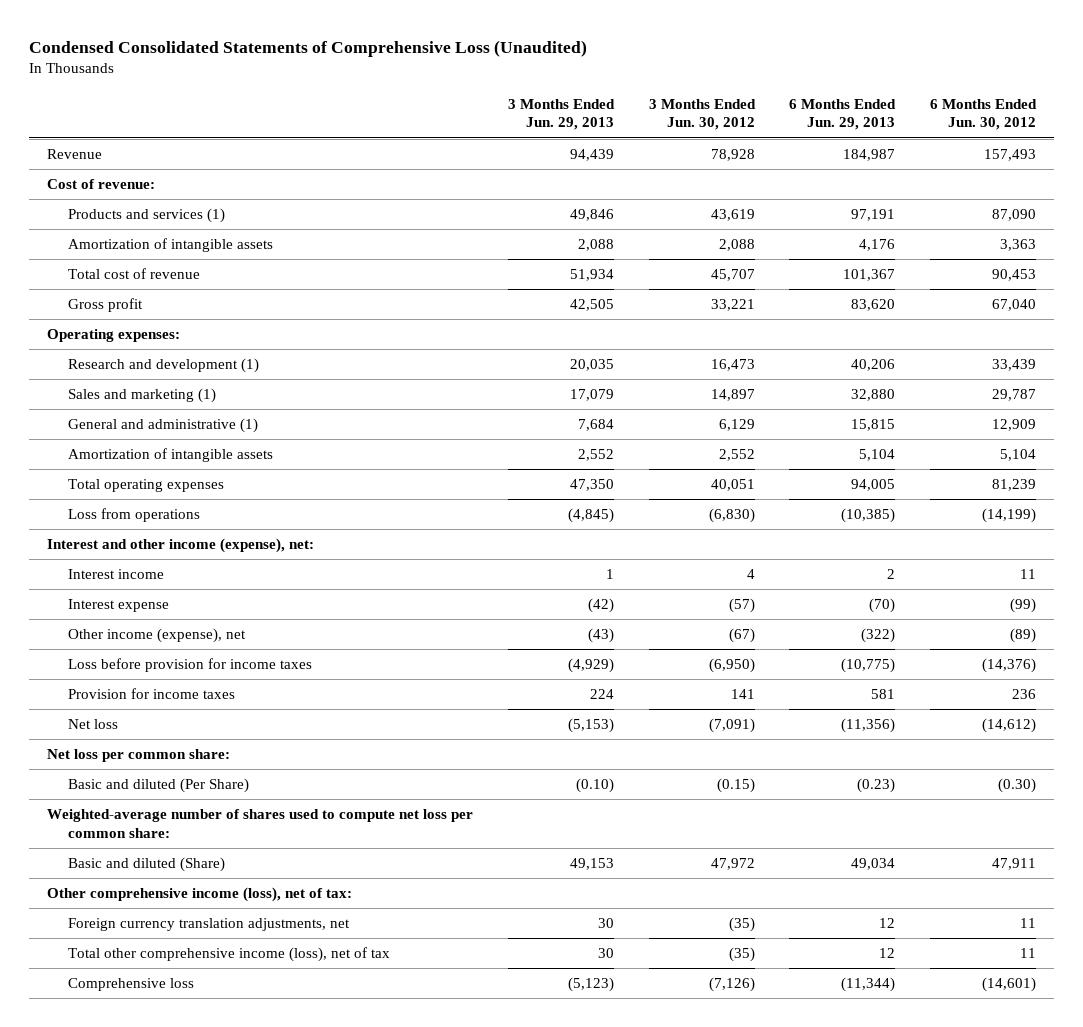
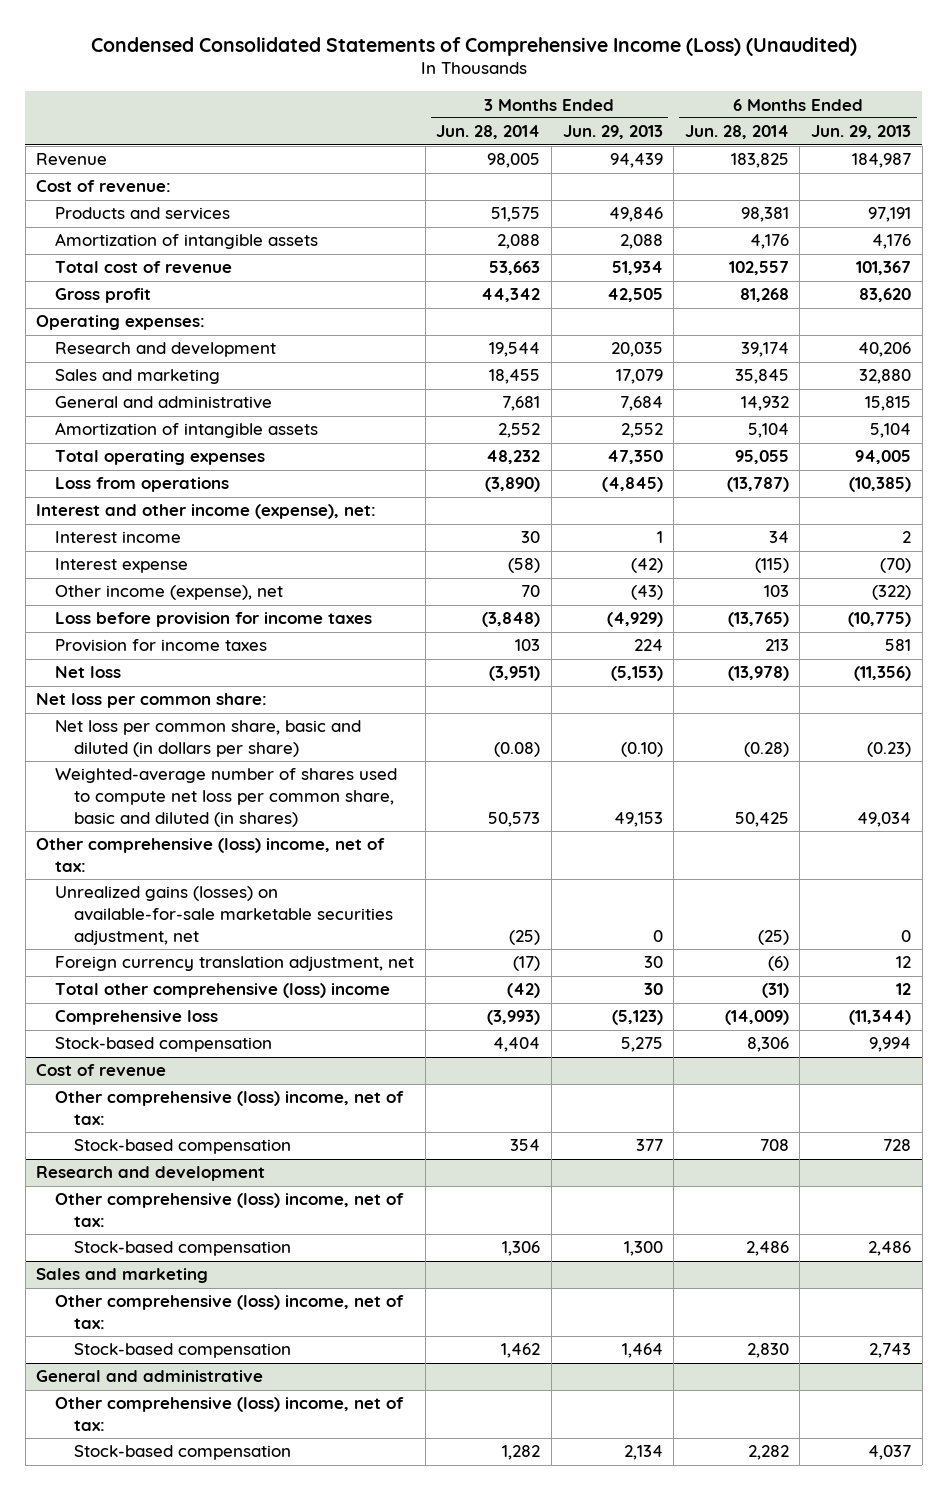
- Condensed Consolidated Statements of Comprehensive Loss (Unaudited)
+ Condensed Consolidated Statements of Comprehensive Income (Loss) (Unaudited)
- | 3 Months Ended Jun. 29, 2013 | 3 Months Ended Jun. 30, 2012 | 6 Months Ended Jun. 29, 2013 | 6 Months Ended Jun. 30, 2012
+ | 3 Months Ended Jun. 28, 2014 | 3 Months Ended Jun. 29, 2013 | 6 Months Ended Jun. 28, 2014 | 6 Months Ended Jun. 29, 2013
- Products and services (1) | 49,846 | 43,619 | 97,191 | 87,090
+ Products and services | 51,575 | 49,846 | 98,381 | 97,191
- Research and development (1) | 20,035 | 16,473 | 40,206 | 33,439
- Sales and marketing (1) | 17,079 | 14,897 | 32,880 | 29,787
- General and administrative (1) | 7,684 | 6,129 | 15,815 | 12,909
+ Research and development | 19,544 | 20,035 | 39,174 | 40,206
+ Sales and marketing | 18,455 | 17,079 | 35,845 | 32,880
+ General and administrative | 7,681 | 7,684 | 14,932 | 15,815
- Basic and diluted (Per Share) | (0.10) | (0.15) | (0.23) | (0.30)
- Weighted-average number of shares used to compute net loss per common share:
- Basic and diluted (Share) | 49,153 | 47,972 | 49,034 | 47,911
- Other comprehensive income (loss), net of tax:
- Foreign currency translation adjustments, net | 30 | (35) | 12 | 11
- Total other comprehensive income (loss), net of tax | 30 | (35) | 12 | 11
+ Net loss per common share, basic and diluted (in dollars per share) | (0.08) | (0.10) | (0.28) | (0.23)
+ Weighted-average number of shares used to compute net loss per common share, basic and diluted (in shares) | 50,573 | 49,153 | 50,425 | 49,034
+ Other comprehensive (loss) income, net of tax:
+ Unrealized gains (losses) on available-for-sale marketable securities adjustment, net | (25) | 0 | (25) | 0
+ Foreign currency translation adjustment, net | (17) | 30 | (6) | 12
+ Total other comprehensive (loss) income | (42) | 30 | (31) | 12
+ Stock-based compensation | 4,404 | 5,275 | 8,306 | 9,994
+ Cost of revenue
+ Other comprehensive (loss) income, net of tax:
+ Stock-based compensation | 354 | 377 | 708 | 728
+ Research and development
+ Other comprehensive (loss) income, net of tax:
+ Stock-based compensation | 1,306 | 1,300 | 2,486 | 2,486
+ Sales and marketing
+ Other comprehensive (loss) income, net of tax:
+ Stock-based compensation | 1,462 | 1,464 | 2,830 | 2,743
+ General and administrative
+ Other comprehensive (loss) income, net of tax:
+ Stock-based compensation | 1,282 | 2,134 | 2,282 | 4,037

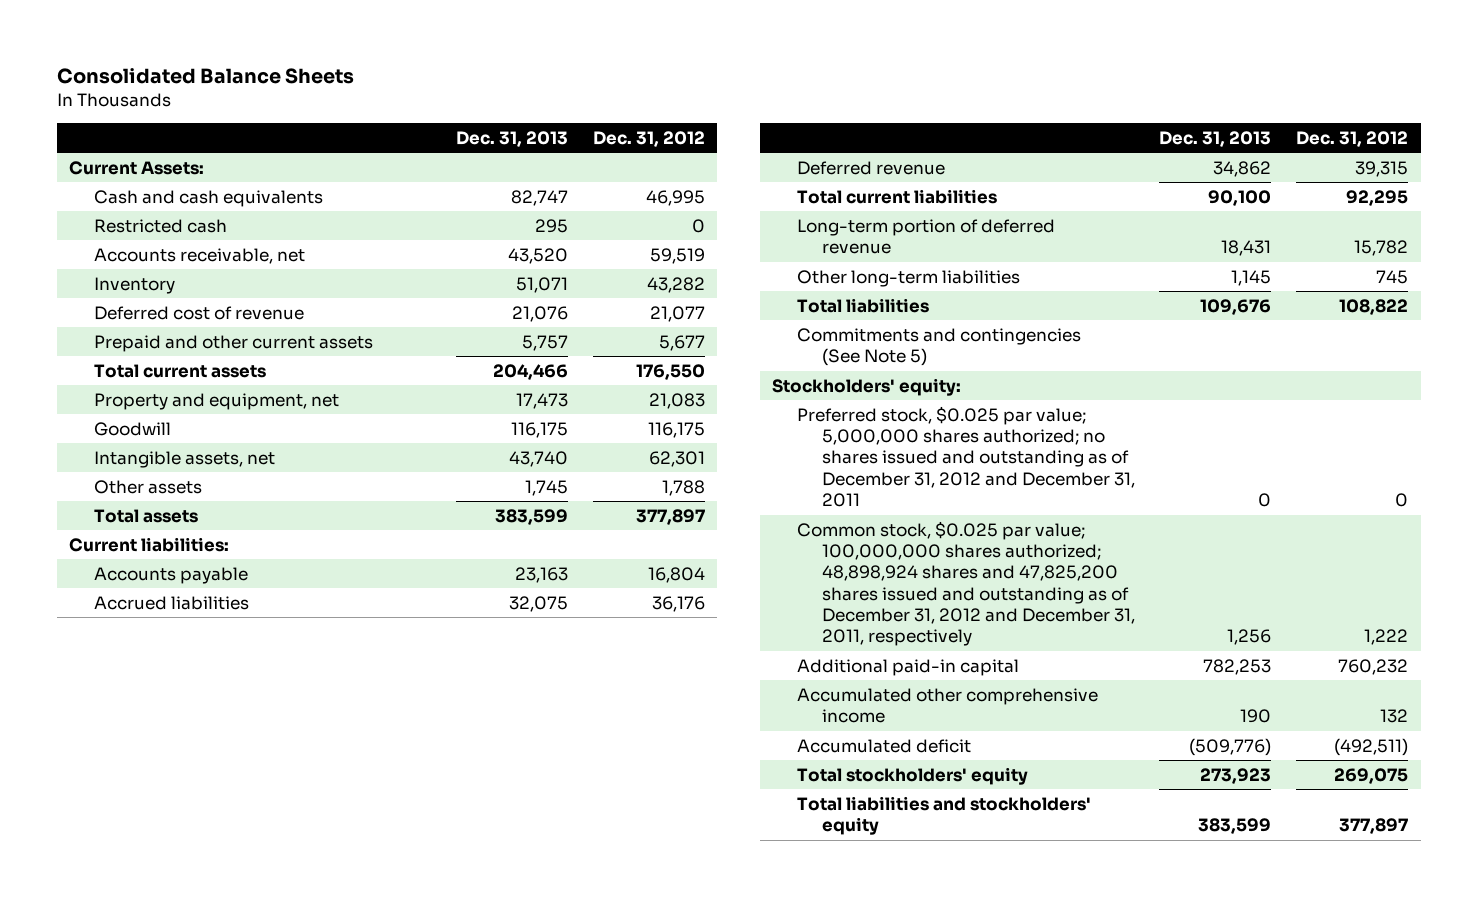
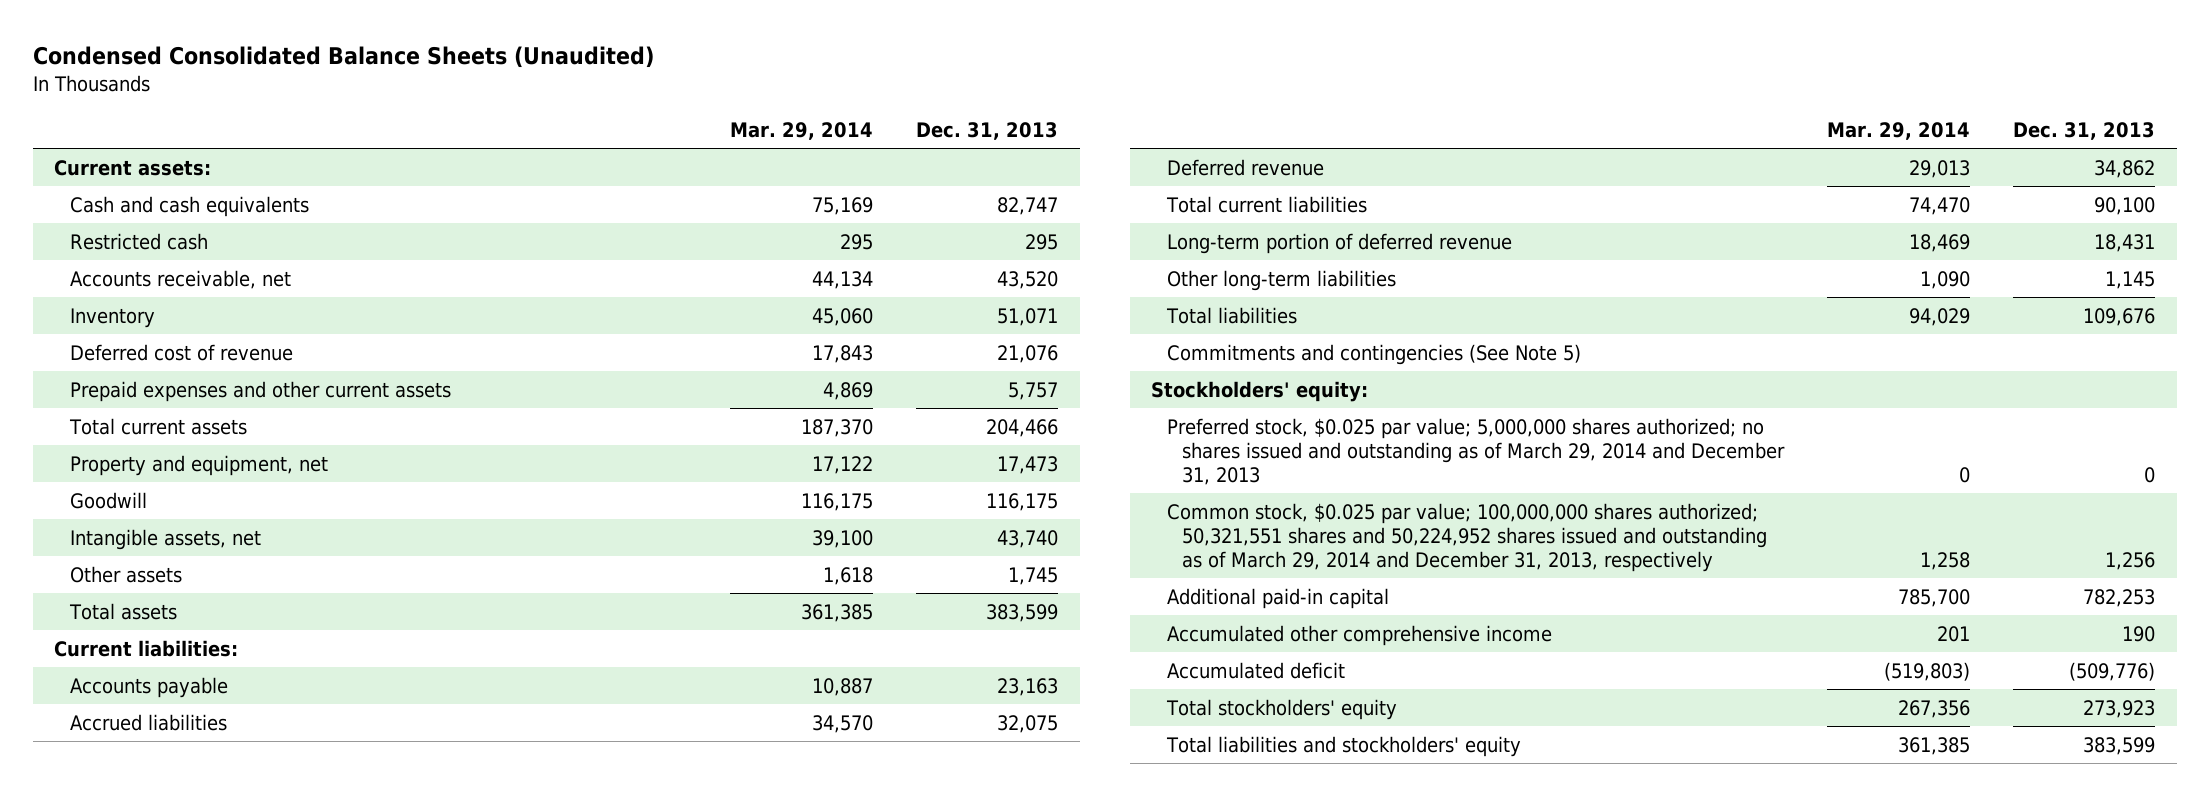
- Consolidated Balance Sheets
+ Condensed Consolidated Balance Sheets (Unaudited)
- | Dec. 31, 2013 | Dec. 31, 2012
+ | Mar. 29, 2014 | Dec. 31, 2013
- Current Assets:
+ Current assets:
- Prepaid and other current assets | 5,757 | 5,677
+ Prepaid expenses and other current assets | 4,869 | 5,757
- Preferred stock, $0.025 par value; 5,000,000 shares authorized; no shares issued and outstanding as of December 31, 2012 and December 31, 2011 | 0 | 0
- Common stock, $0.025 par value; 100,000,000 shares authorized; 48,898,924 shares and 47,825,200 shares issued and outstanding as of December 31, 2012 and December 31, 2011, respectively | 1,256 | 1,222
+ Preferred stock, $0.025 par value; 5,000,000 shares authorized; no shares issued and outstanding as of March 29, 2014 and December 31, 2013 | 0 | 0
+ Common stock, $0.025 par value; 100,000,000 shares authorized; 50,321,551 shares and 50,224,952 shares issued and outstanding as of March 29, 2014 and December 31, 2013, respectively | 1,258 | 1,256

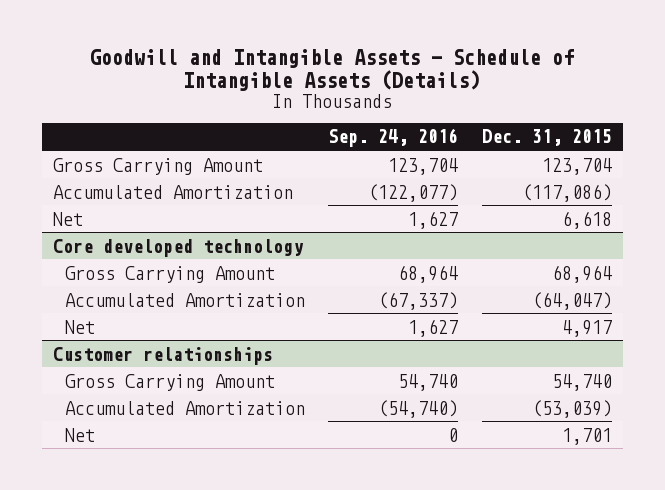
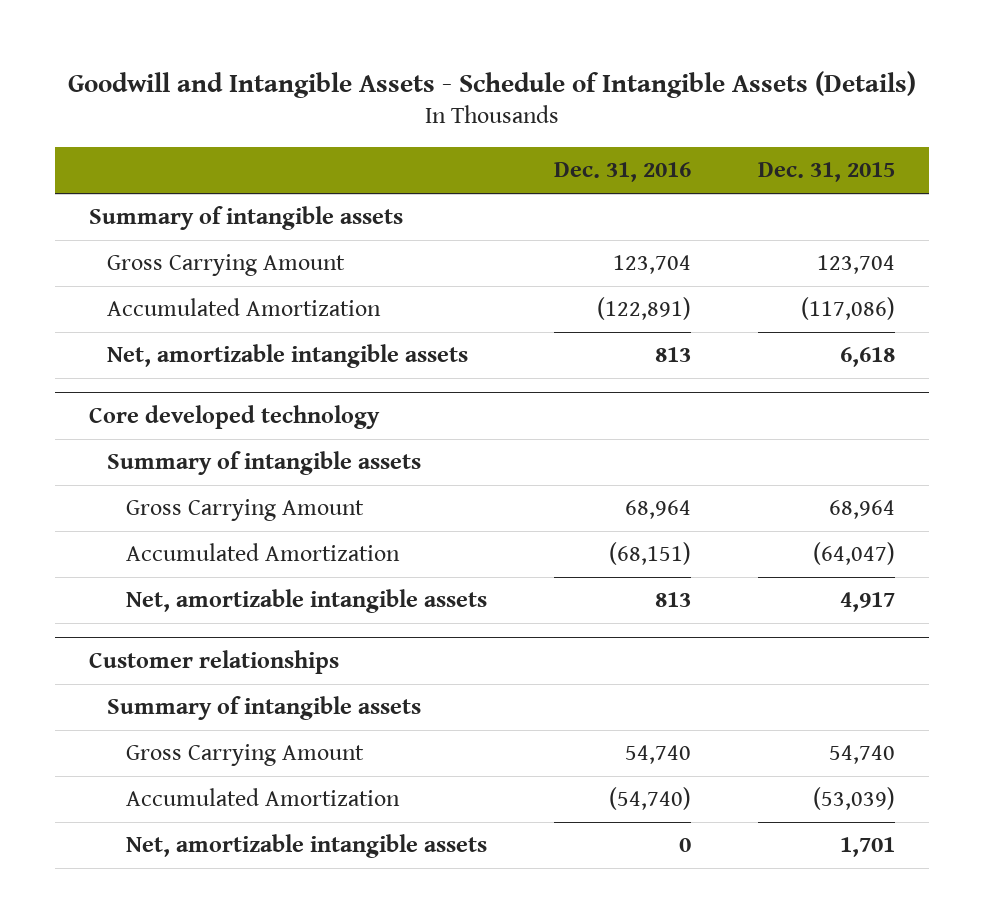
- | Sep. 24, 2016 | Dec. 31, 2015
+ | Dec. 31, 2016 | Dec. 31, 2015
+ Summary of intangible assets
- Net | 1,627 | 6,618
+ Net, amortizable intangible assets | 813 | 6,618
@ Core developed technology
+ Summary of intangible assets
- Net | 1,627 | 4,917
+ Net, amortizable intangible assets | 813 | 4,917
@ Customer relationships
+ Summary of intangible assets
- Net | 0 | 1,701
+ Net, amortizable intangible assets | 0 | 1,701

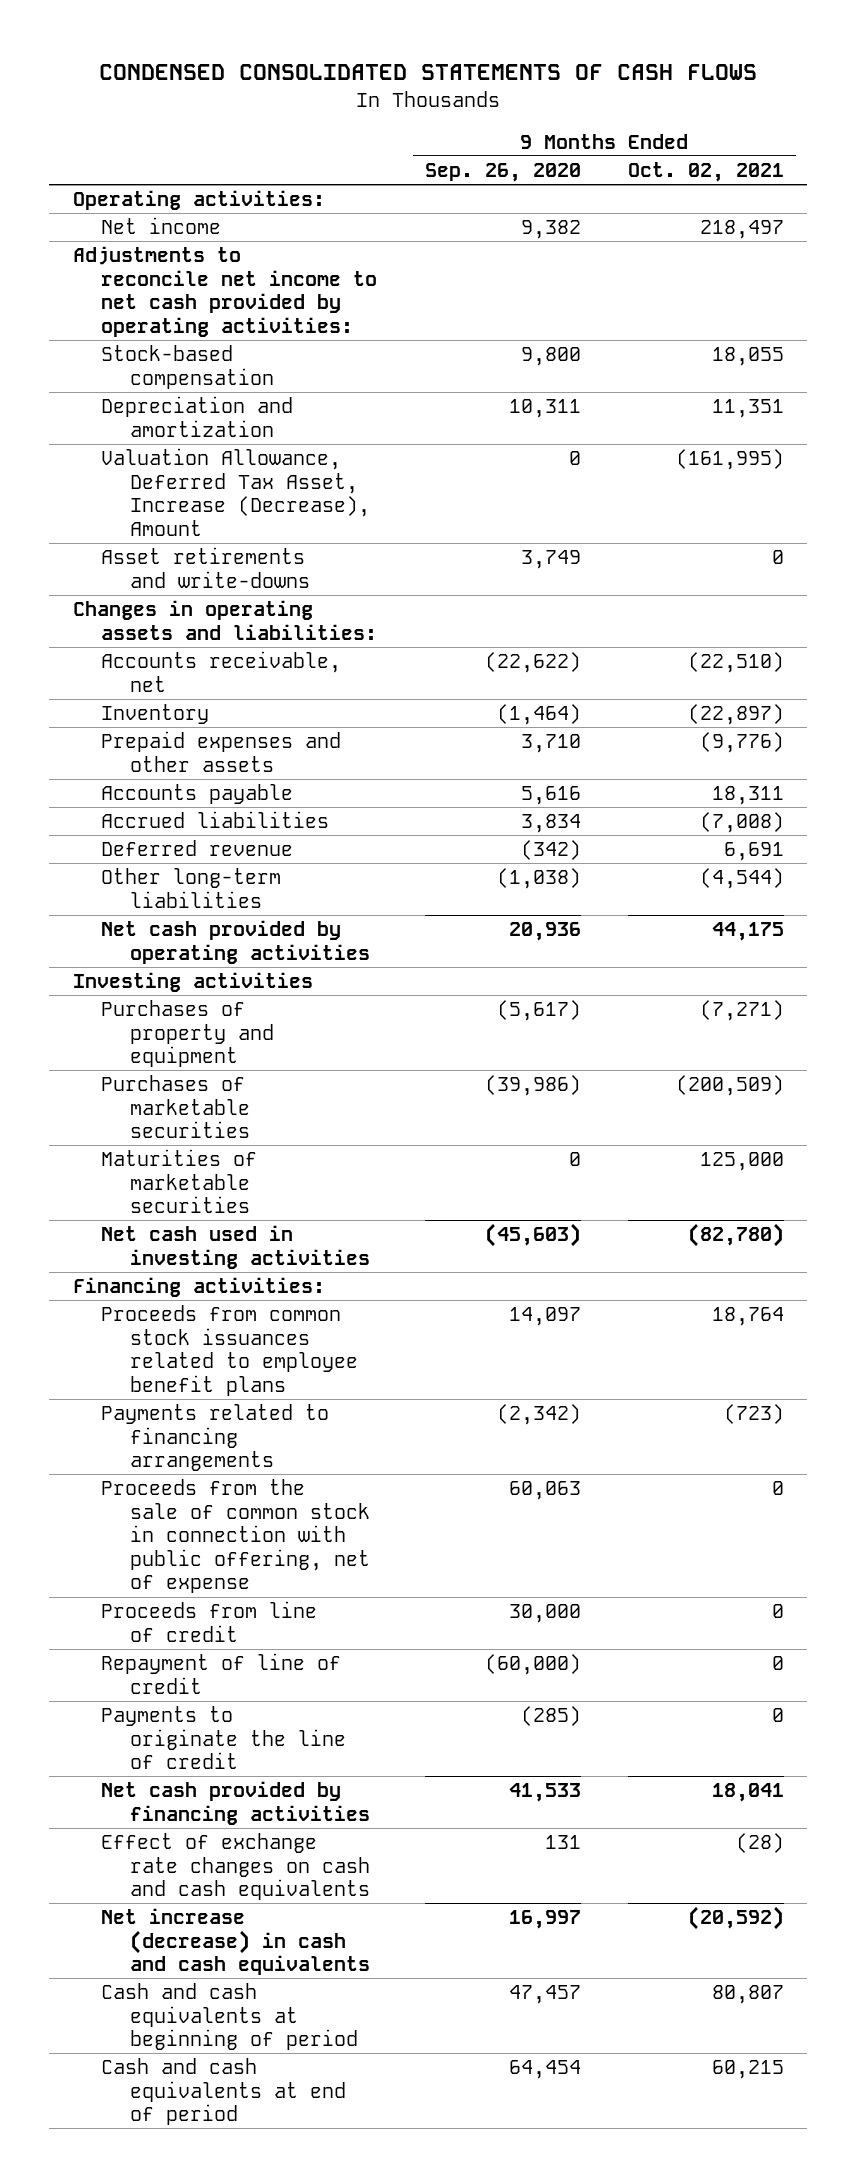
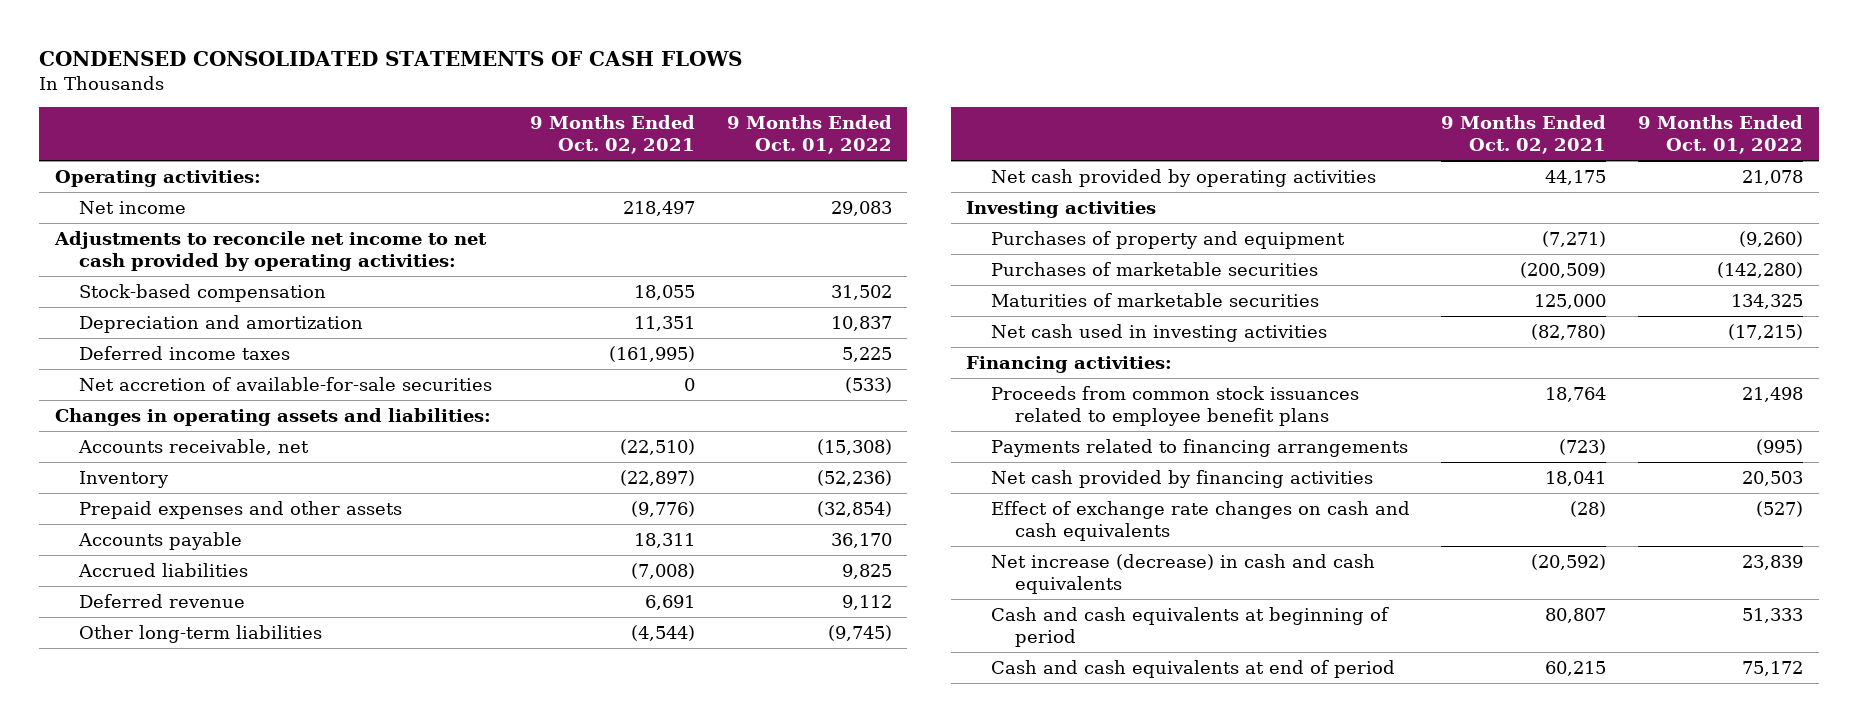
- | 9 Months Ended Sep. 26, 2020 | 9 Months Ended Oct. 02, 2021
+ | 9 Months Ended Oct. 02, 2021 | 9 Months Ended Oct. 01, 2022
- Valuation Allowance, Deferred Tax Asset, Increase (Decrease), Amount | 0 | (161,995)
- Asset retirements and write-downs | 3,749 | 0
+ Deferred income taxes | (161,995) | 5,225
+ Net accretion of available-for-sale securities | 0 | (533)
- Proceeds from the sale of common stock in connection with public offering, net of expense | 60,063 | 0
- Proceeds from line of credit | 30,000 | 0
- Repayment of line of credit | (60,000) | 0
- Payments to originate the line of credit | (285) | 0

